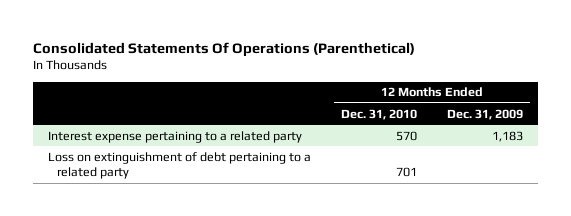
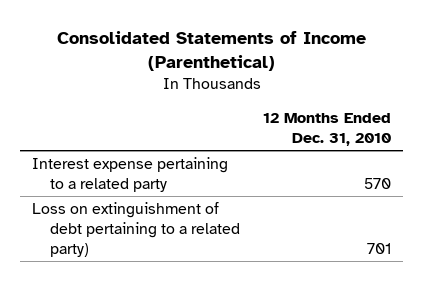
- Consolidated Statements Of Operations (Parenthetical)
+ Consolidated Statements of Income (Parenthetical)
- | 12 Months Ended Dec. 31, 2010 | 12 Months Ended Dec. 31, 2009
+ | 12 Months Ended Dec. 31, 2010
- Loss on extinguishment of debt pertaining to a related party | 701 |
+ Loss on extinguishment of debt pertaining to a related party) | 701

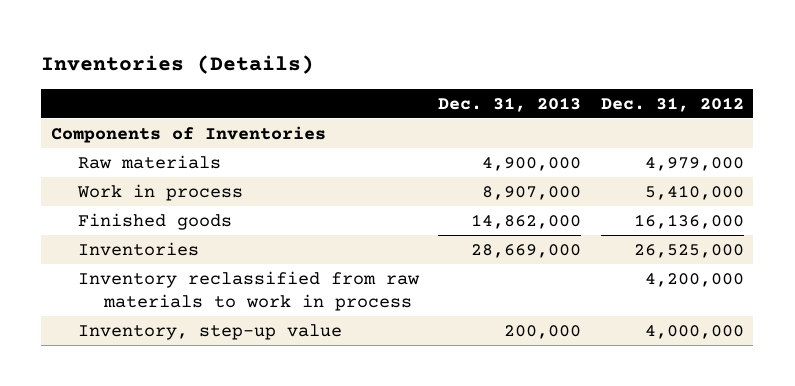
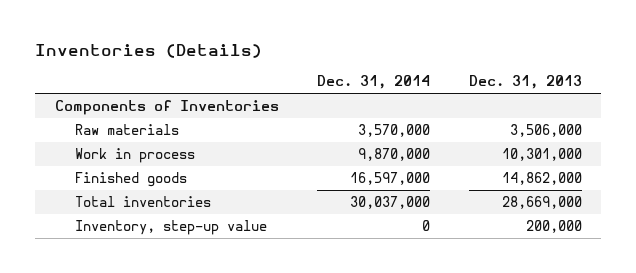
- | Dec. 31, 2013 | Dec. 31, 2012
+ | Dec. 31, 2014 | Dec. 31, 2013
- Raw materials | 4,900,000 | 4,979,000
- Work in process | 8,907,000 | 5,410,000
+ Raw materials | 3,570,000 | 3,506,000
+ Work in process | 9,870,000 | 10,301,000
- Inventories | 28,669,000 | 26,525,000
- Inventory reclassified from raw materials to work in process | | 4,200,000
+ Total inventories | 30,037,000 | 28,669,000

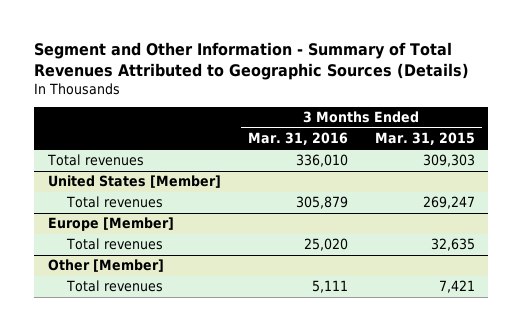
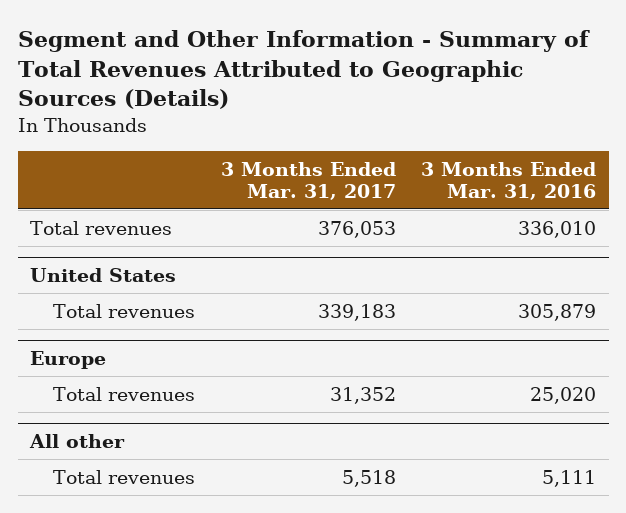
- | 3 Months Ended Mar. 31, 2016 | 3 Months Ended Mar. 31, 2015
+ | 3 Months Ended Mar. 31, 2017 | 3 Months Ended Mar. 31, 2016
- United States [Member]
+ United States
- Europe [Member]
+ Europe
- Other [Member]
+ All other

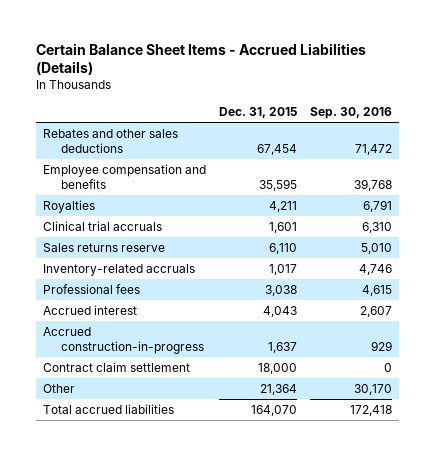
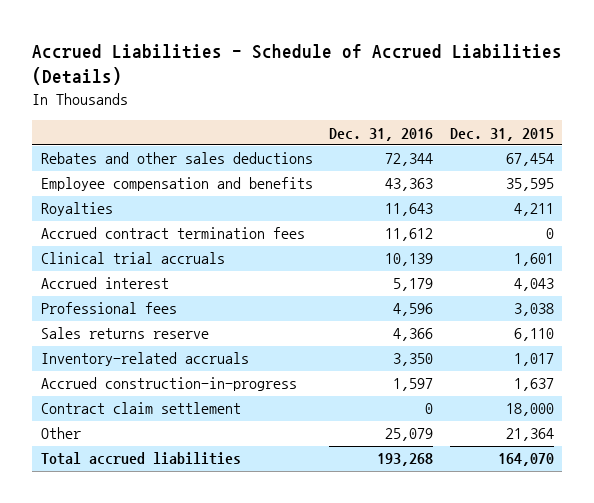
- Certain Balance Sheet Items - Accrued Liabilities (Details)
+ Accrued Liabilities - Schedule of Accrued Liabilities (Details)
- | Dec. 31, 2015 | Sep. 30, 2016
+ | Dec. 31, 2016 | Dec. 31, 2015
+ Accrued contract termination fees | 11,612 | 0
moved up: Accrued interest | 5,179 | 4,043
moved up: Professional fees | 4,596 | 3,038

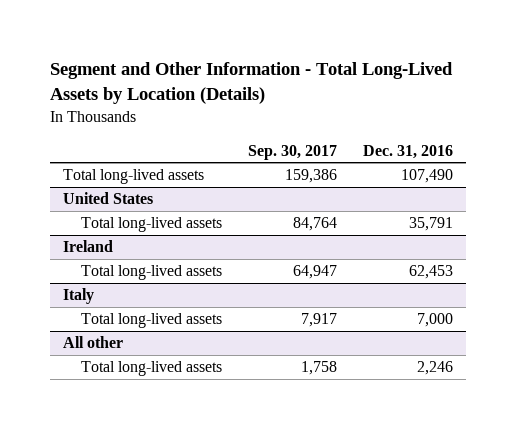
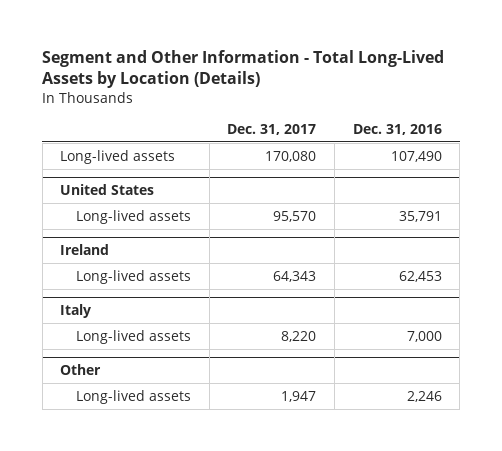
- | Sep. 30, 2017 | Dec. 31, 2016
+ | Dec. 31, 2017 | Dec. 31, 2016
- Total long-lived assets | 159,386 | 107,490
+ Long-lived assets | 170,080 | 107,490
@ United States
- Total long-lived assets | 84,764 | 35,791
+ Long-lived assets | 95,570 | 35,791
@ Ireland
- Total long-lived assets | 64,947 | 62,453
+ Long-lived assets | 64,343 | 62,453
@ Italy
- Total long-lived assets | 7,917 | 7,000
- All other
- Total long-lived assets | 1,758 | 2,246
@ Italy
+ Long-lived assets | 8,220 | 7,000
+ Other
+ Long-lived assets | 1,947 | 2,246

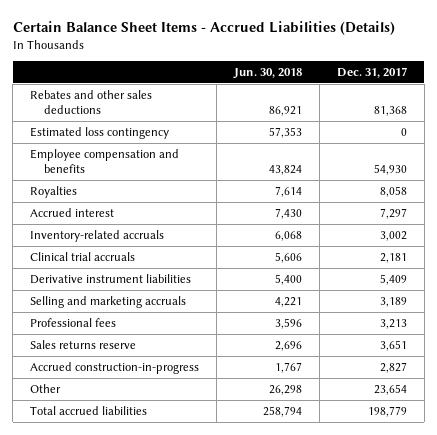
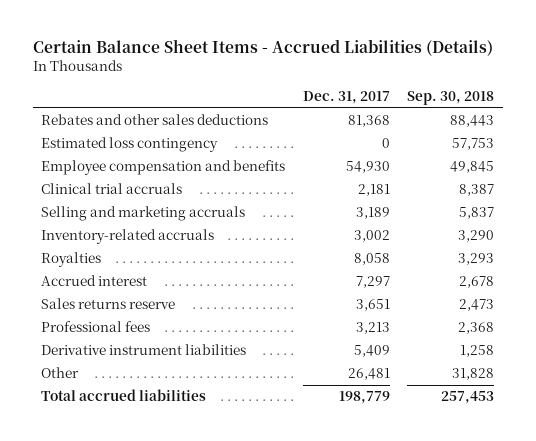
- | Jun. 30, 2018 | Dec. 31, 2017
+ | Dec. 31, 2017 | Sep. 30, 2018
moved down: Inventory-related accruals | 3,002 | 3,290
moved down: Royalties | 8,058 | 3,293
moved down: Accrued interest | 7,297 | 2,678
- Accrued construction-in-progress | 1,767 | 2,827
- Other | 26,298 | 23,654
moved down: Professional fees | 3,213 | 2,368
moved down: Derivative instrument liabilities | 5,409 | 1,258
+ Other | 26,481 | 31,828

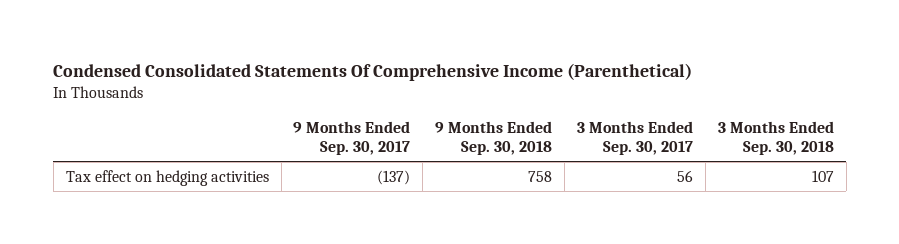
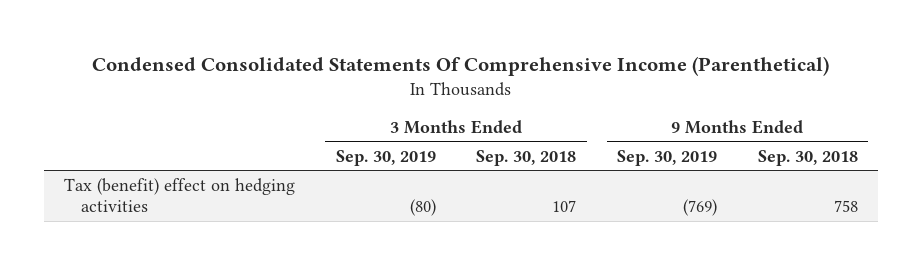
- | 9 Months Ended Sep. 30, 2017 | 9 Months Ended Sep. 30, 2018 | 3 Months Ended Sep. 30, 2017 | 3 Months Ended Sep. 30, 2018
+ | 3 Months Ended Sep. 30, 2019 | 3 Months Ended Sep. 30, 2018 | 9 Months Ended Sep. 30, 2019 | 9 Months Ended Sep. 30, 2018
- Tax effect on hedging activities | (137) | 758 | 56 | 107
+ Tax (benefit) effect on hedging activities | (80) | 107 | (769) | 758

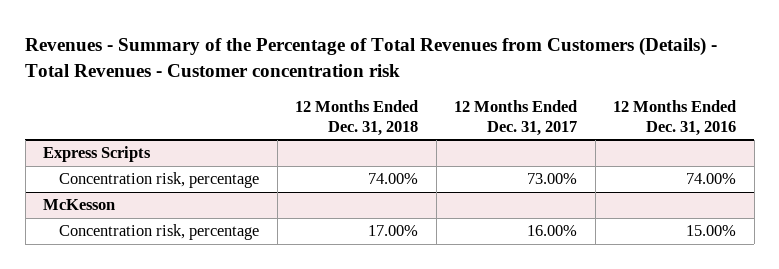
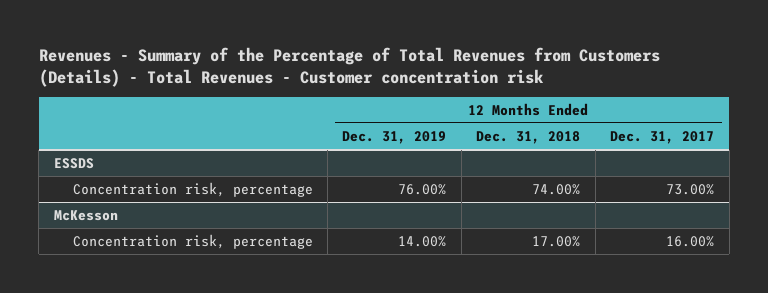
- | 12 Months Ended Dec. 31, 2018 | 12 Months Ended Dec. 31, 2017 | 12 Months Ended Dec. 31, 2016
+ | 12 Months Ended Dec. 31, 2019 | 12 Months Ended Dec. 31, 2018 | 12 Months Ended Dec. 31, 2017
- Express Scripts
+ ESSDS

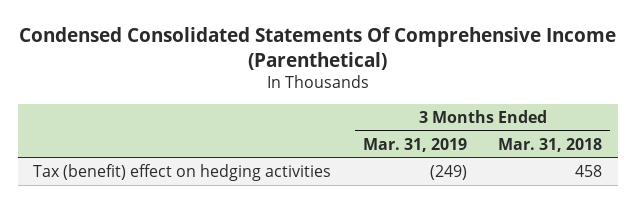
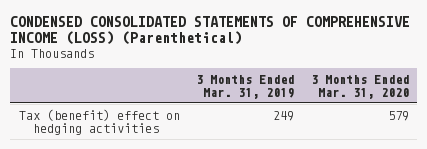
- Condensed Consolidated Statements Of Comprehensive Income (Parenthetical)
+ CONDENSED CONSOLIDATED STATEMENTS OF COMPREHENSIVE INCOME (LOSS) (Parenthetical)
- | 3 Months Ended Mar. 31, 2019 | 3 Months Ended Mar. 31, 2018
+ | 3 Months Ended Mar. 31, 2019 | 3 Months Ended Mar. 31, 2020
- Tax (benefit) effect on hedging activities | (249) | 458
+ Tax (benefit) effect on hedging activities | 249 | 579

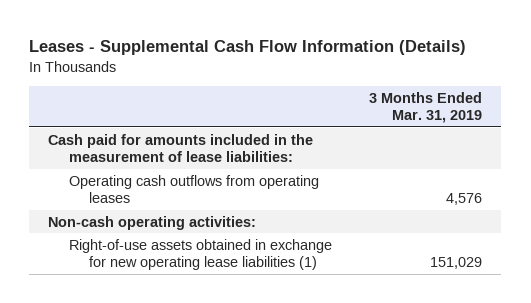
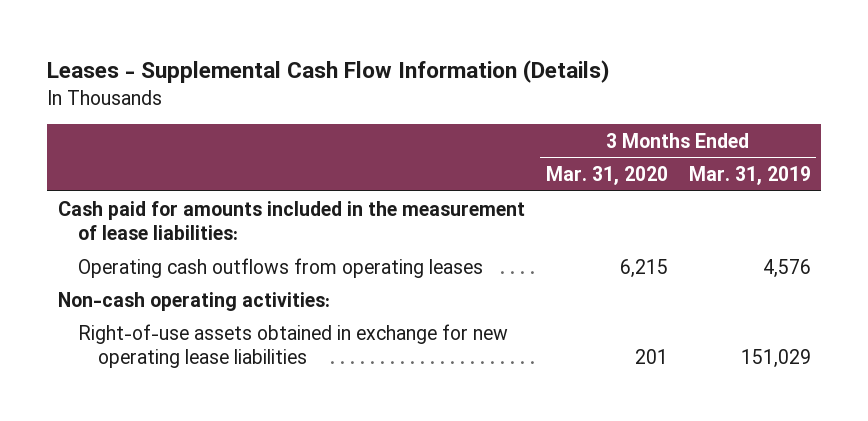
- | 3 Months Ended Mar. 31, 2019
+ | 3 Months Ended Mar. 31, 2020 | 3 Months Ended Mar. 31, 2019
- Right-of-use assets obtained in exchange for new operating lease liabilities (1) | 151,029
+ Right-of-use assets obtained in exchange for new operating lease liabilities | 201 | 151,029

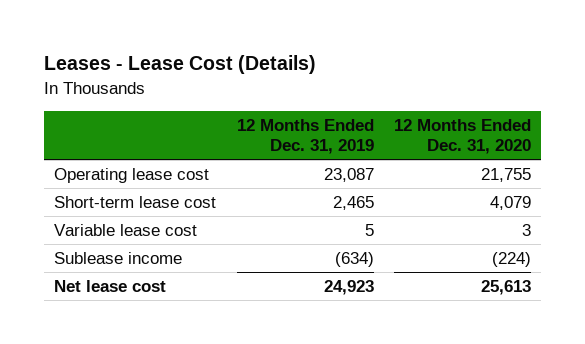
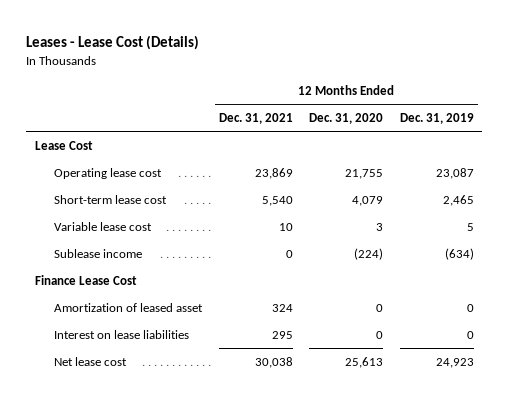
- | 12 Months Ended Dec. 31, 2019 | 12 Months Ended Dec. 31, 2020
+ | 12 Months Ended Dec. 31, 2021 | 12 Months Ended Dec. 31, 2020 | 12 Months Ended Dec. 31, 2019
+ Lease Cost
+ Finance Lease Cost
+ Amortization of leased asset | 324 | 0 | 0
+ Interest on lease liabilities | 295 | 0 | 0

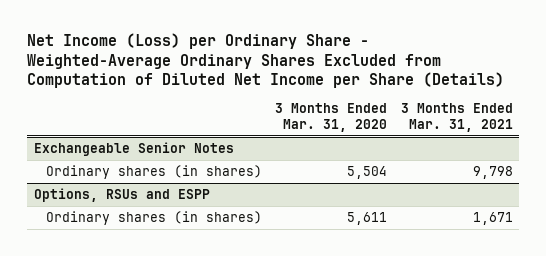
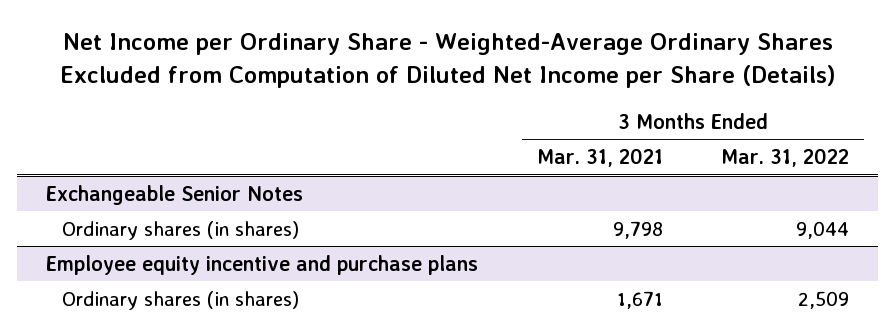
- Net Income (Loss) per Ordinary Share - Weighted-Average Ordinary Shares Excluded from Computation of Diluted Net Income per Share (Details)
+ Net Income per Ordinary Share - Weighted-Average Ordinary Shares Excluded from Computation of Diluted Net Income per Share (Details)
- | 3 Months Ended Mar. 31, 2020 | 3 Months Ended Mar. 31, 2021
+ | 3 Months Ended Mar. 31, 2021 | 3 Months Ended Mar. 31, 2022
- Options, RSUs and ESPP
+ Employee equity incentive and purchase plans

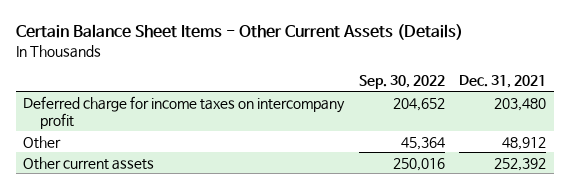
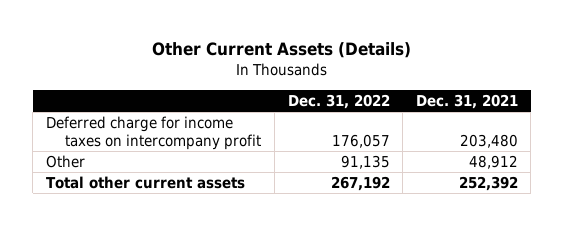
- Certain Balance Sheet Items - Other Current Assets (Details)
+ Other Current Assets (Details)
- | Sep. 30, 2022 | Dec. 31, 2021
+ | Dec. 31, 2022 | Dec. 31, 2021
- Other current assets | 250,016 | 252,392
+ Total other current assets | 267,192 | 252,392

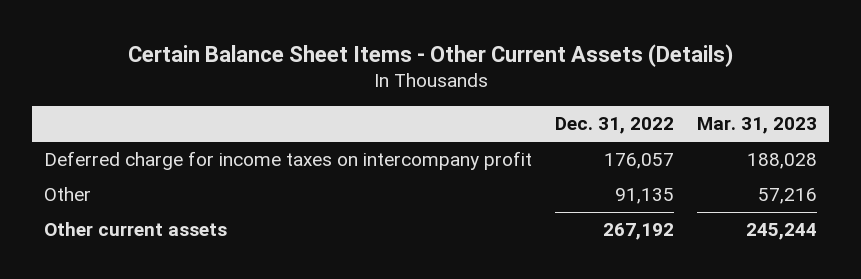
- Other Current Assets (Details)
+ Certain Balance Sheet Items - Other Current Assets (Details)
- | Dec. 31, 2022 | Dec. 31, 2021
+ | Dec. 31, 2022 | Mar. 31, 2023
- Total other current assets | 267,192 | 252,392
+ Other current assets | 267,192 | 245,244

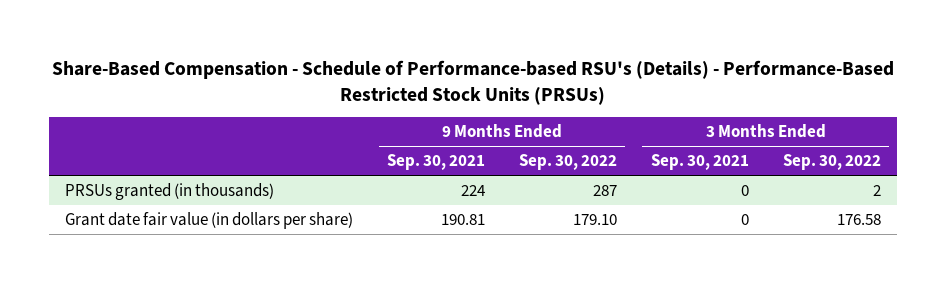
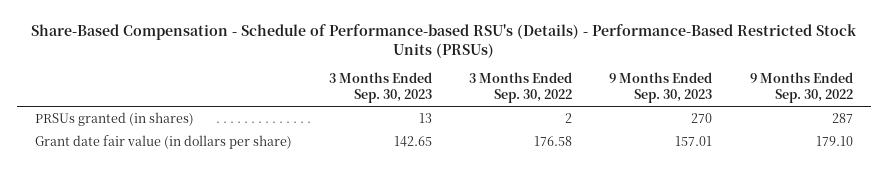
- | 9 Months Ended Sep. 30, 2021 | 9 Months Ended Sep. 30, 2022 | 3 Months Ended Sep. 30, 2021 | 3 Months Ended Sep. 30, 2022
+ | 3 Months Ended Sep. 30, 2023 | 3 Months Ended Sep. 30, 2022 | 9 Months Ended Sep. 30, 2023 | 9 Months Ended Sep. 30, 2022
- PRSUs granted (in thousands) | 224 | 287 | 0 | 2
+ PRSUs granted (in shares) | 13 | 2 | 270 | 287

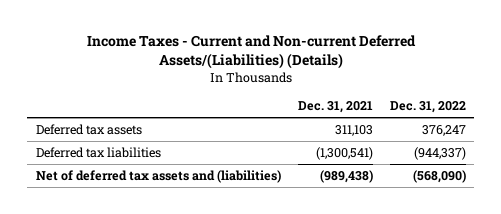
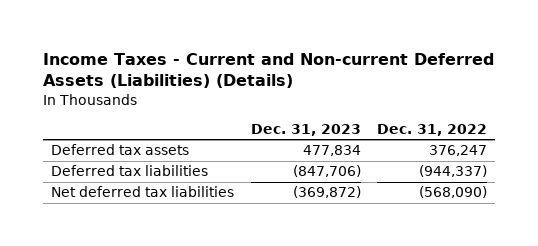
- Income Taxes - Current and Non-current Deferred Assets/(Liabilities) (Details)
+ Income Taxes - Current and Non-current Deferred Assets (Liabilities) (Details)
- | Dec. 31, 2021 | Dec. 31, 2022
+ | Dec. 31, 2023 | Dec. 31, 2022
- Net of deferred tax assets and (liabilities) | (989,438) | (568,090)
+ Net deferred tax liabilities | (369,872) | (568,090)

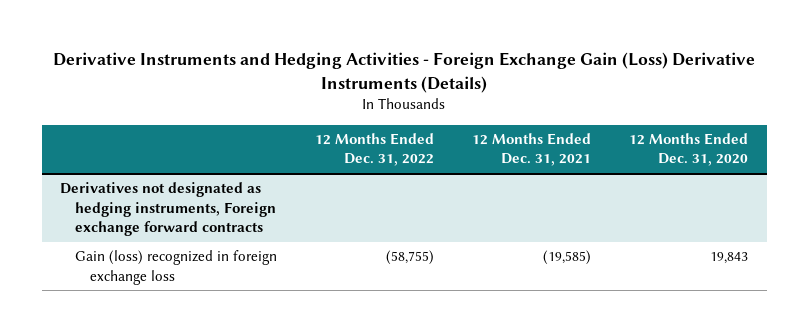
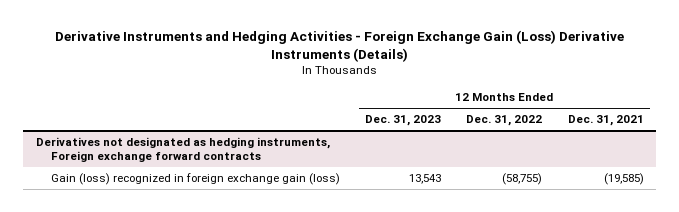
- | 12 Months Ended Dec. 31, 2022 | 12 Months Ended Dec. 31, 2021 | 12 Months Ended Dec. 31, 2020
+ | 12 Months Ended Dec. 31, 2023 | 12 Months Ended Dec. 31, 2022 | 12 Months Ended Dec. 31, 2021
@ Derivatives not designated as hedging instruments, Foreign exchange forward contracts
- Gain (loss) recognized in foreign exchange loss | (58,755) | (19,585) | 19,843
+ Gain (loss) recognized in foreign exchange gain (loss) | 13,543 | (58,755) | (19,585)

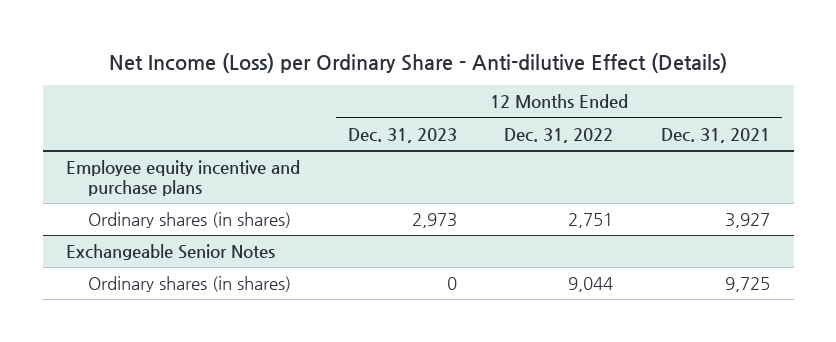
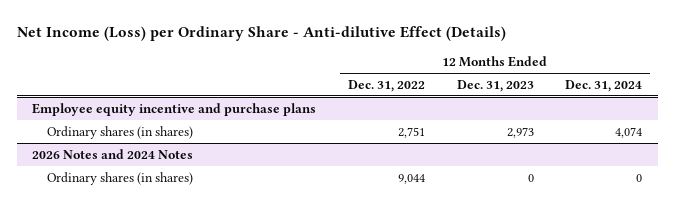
- | 12 Months Ended Dec. 31, 2023 | 12 Months Ended Dec. 31, 2022 | 12 Months Ended Dec. 31, 2021
+ | 12 Months Ended Dec. 31, 2022 | 12 Months Ended Dec. 31, 2023 | 12 Months Ended Dec. 31, 2024
- Exchangeable Senior Notes
+ 2026 Notes and 2024 Notes

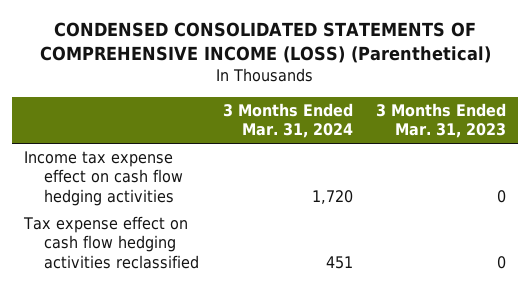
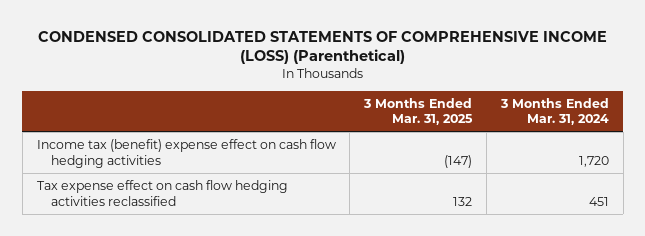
- | 3 Months Ended Mar. 31, 2024 | 3 Months Ended Mar. 31, 2023
+ | 3 Months Ended Mar. 31, 2025 | 3 Months Ended Mar. 31, 2024
- Income tax expense effect on cash flow hedging activities | 1,720 | 0
+ Income tax (benefit) expense effect on cash flow hedging activities | (147) | 1,720

